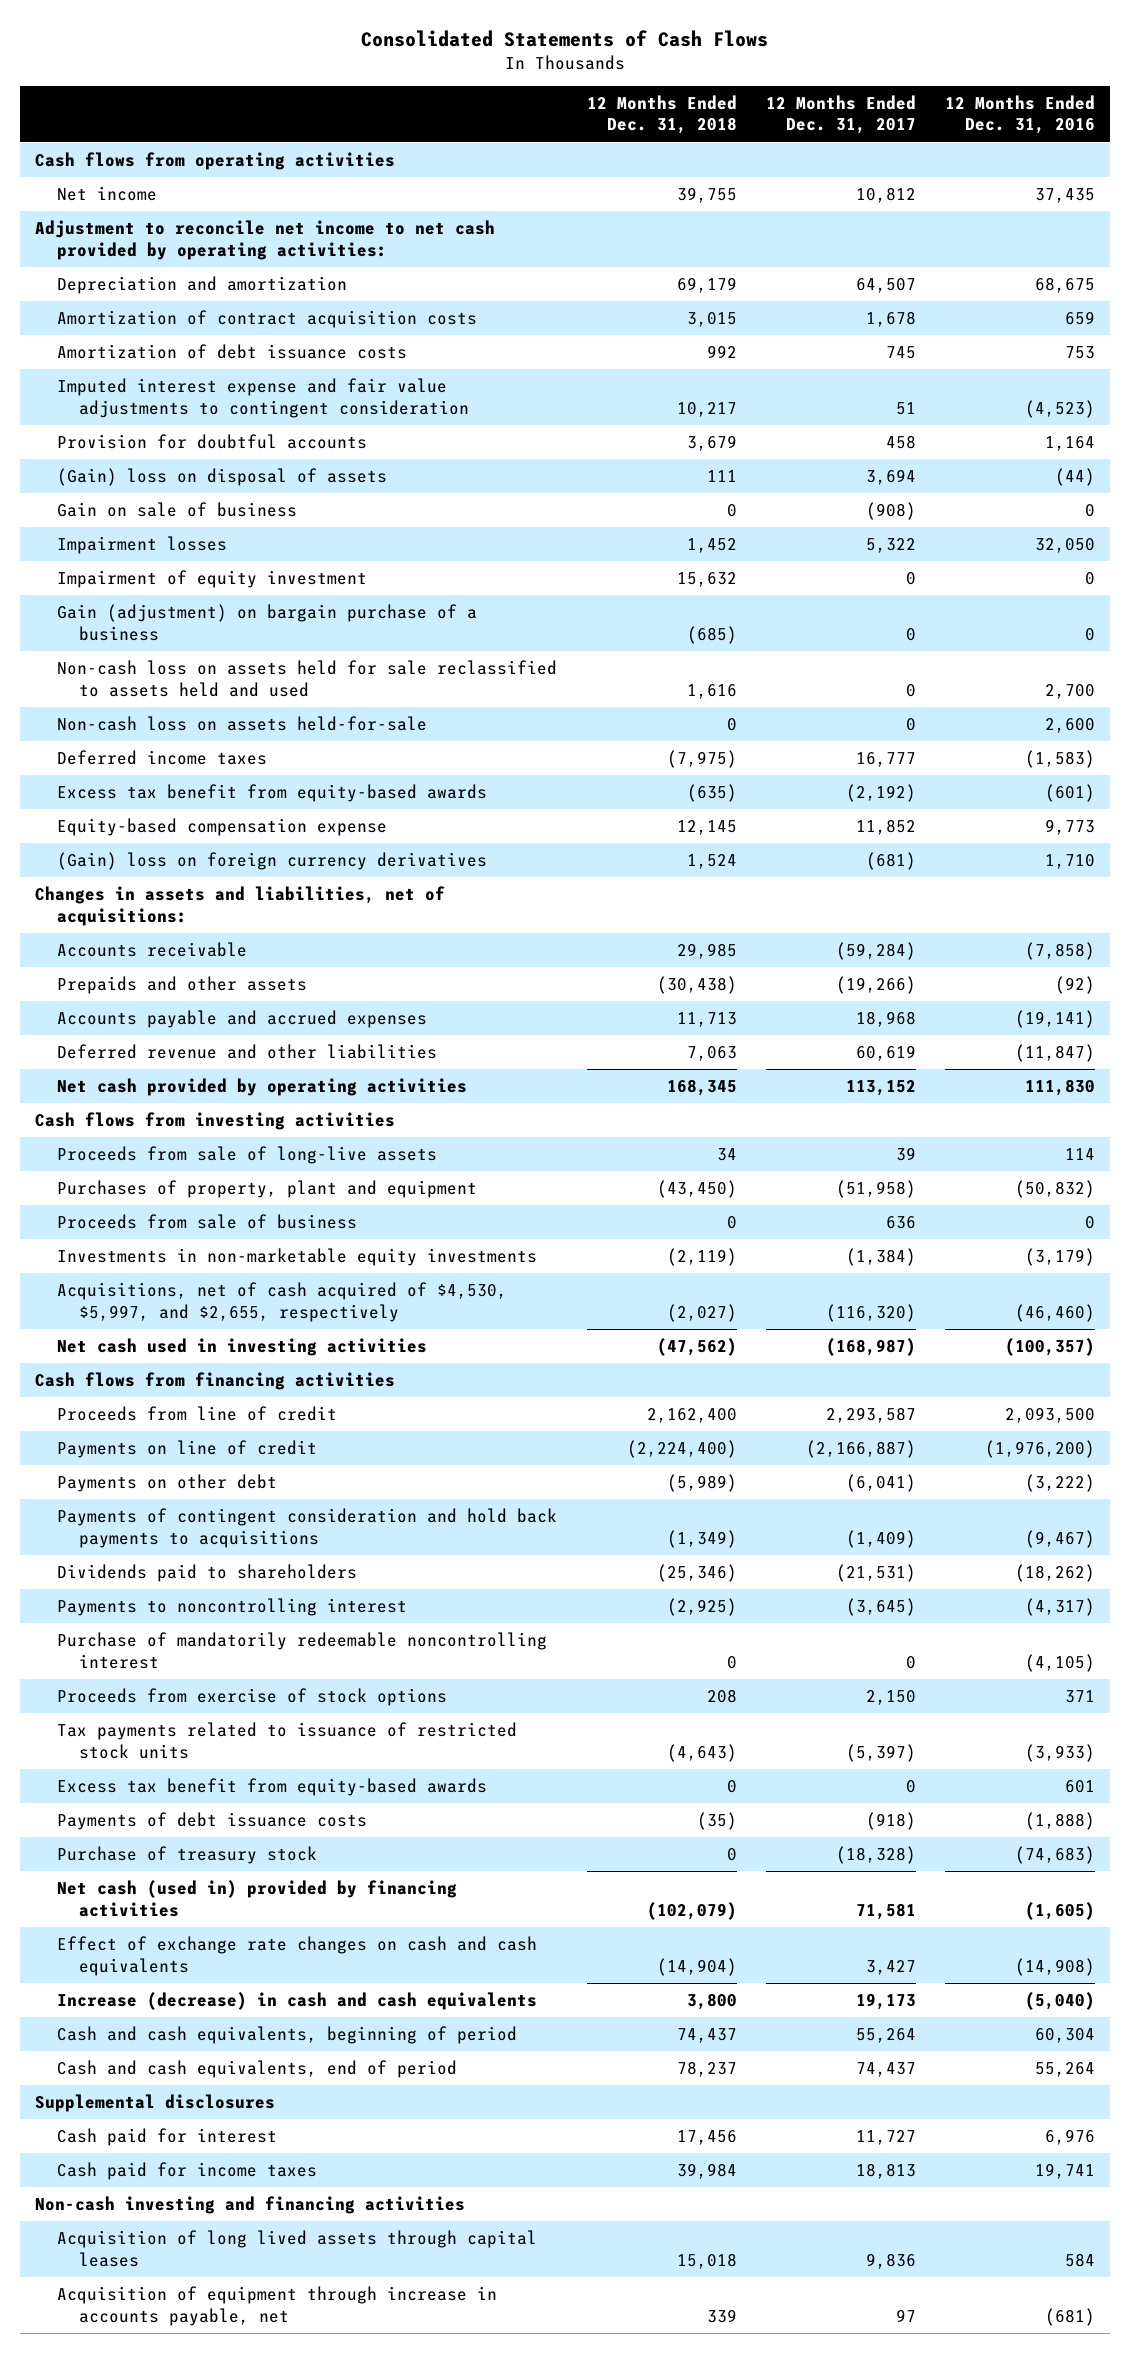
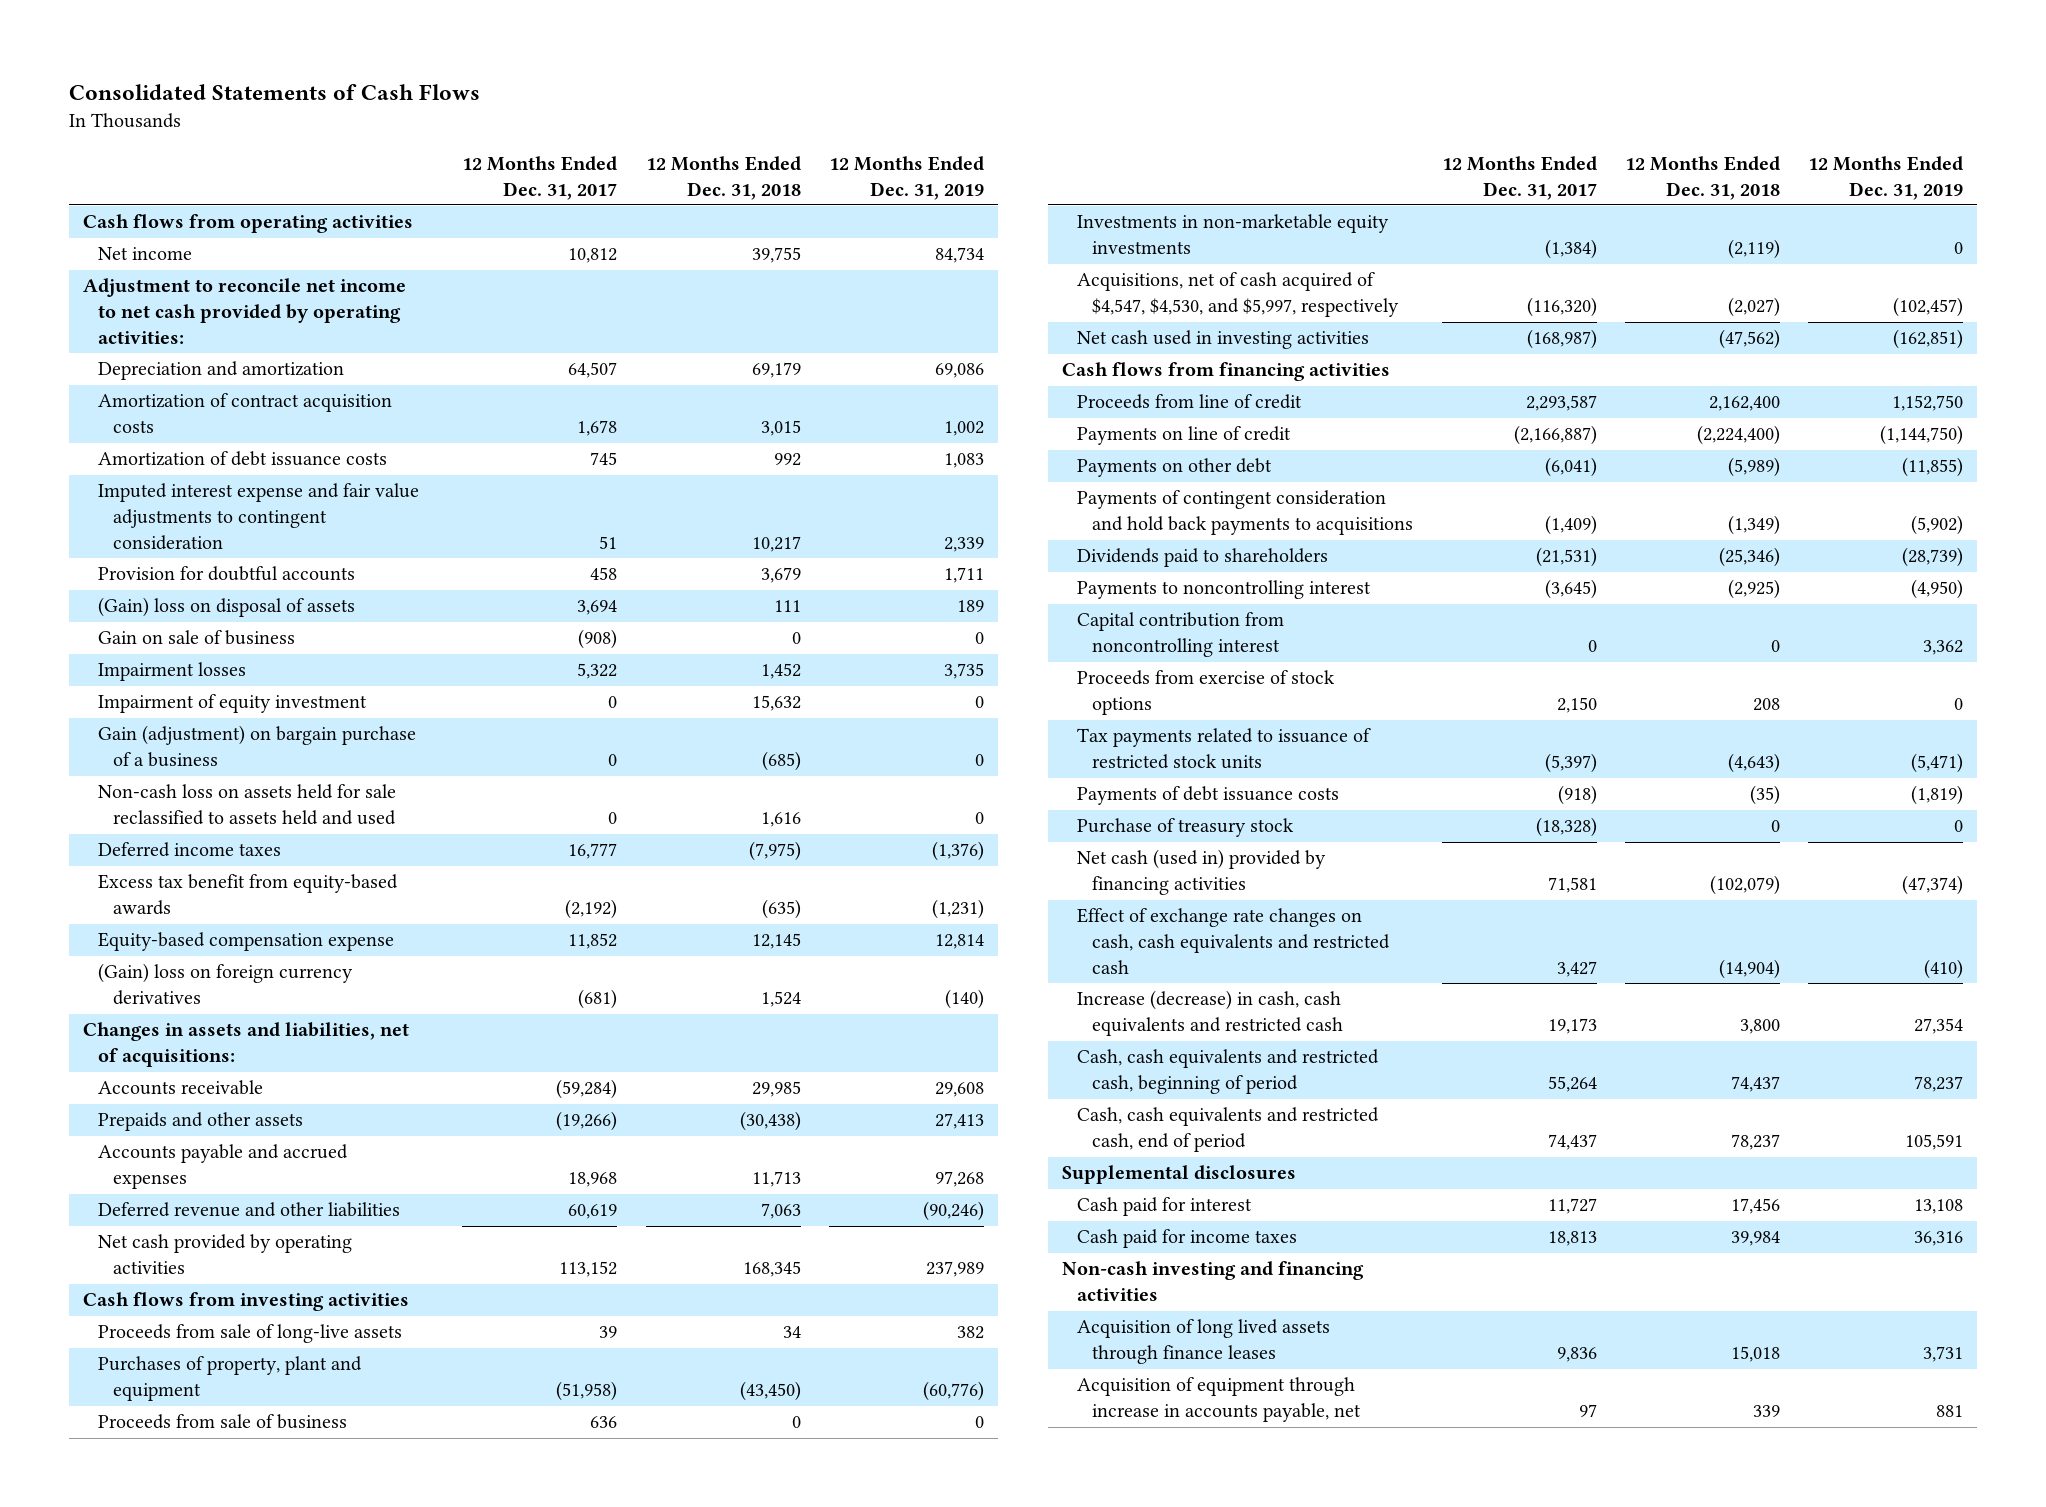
- | 12 Months Ended Dec. 31, 2018 | 12 Months Ended Dec. 31, 2017 | 12 Months Ended Dec. 31, 2016
+ | 12 Months Ended Dec. 31, 2017 | 12 Months Ended Dec. 31, 2018 | 12 Months Ended Dec. 31, 2019
- Non-cash loss on assets held-for-sale | 0 | 0 | 2,600
- Acquisitions, net of cash acquired of $4,530, $5,997, and $2,655, respectively | (2,027) | (116,320) | (46,460)
+ Acquisitions, net of cash acquired of $4,547, $4,530, and $5,997, respectively | (116,320) | (2,027) | (102,457)
- Purchase of mandatorily redeemable noncontrolling interest | 0 | 0 | (4,105)
+ Capital contribution from noncontrolling interest | 0 | 0 | 3,362
- Excess tax benefit from equity-based awards | 0 | 0 | 601
- Effect of exchange rate changes on cash and cash equivalents | (14,904) | 3,427 | (14,908)
- Increase (decrease) in cash and cash equivalents | 3,800 | 19,173 | (5,040)
- Cash and cash equivalents, beginning of period | 74,437 | 55,264 | 60,304
- Cash and cash equivalents, end of period | 78,237 | 74,437 | 55,264
+ Effect of exchange rate changes on cash, cash equivalents and restricted cash | 3,427 | (14,904) | (410)
+ Increase (decrease) in cash, cash equivalents and restricted cash | 19,173 | 3,800 | 27,354
+ Cash, cash equivalents and restricted cash, beginning of period | 55,264 | 74,437 | 78,237
+ Cash, cash equivalents and restricted cash, end of period | 74,437 | 78,237 | 105,591
- Acquisition of long lived assets through capital leases | 15,018 | 9,836 | 584
+ Acquisition of long lived assets through finance leases | 9,836 | 15,018 | 3,731

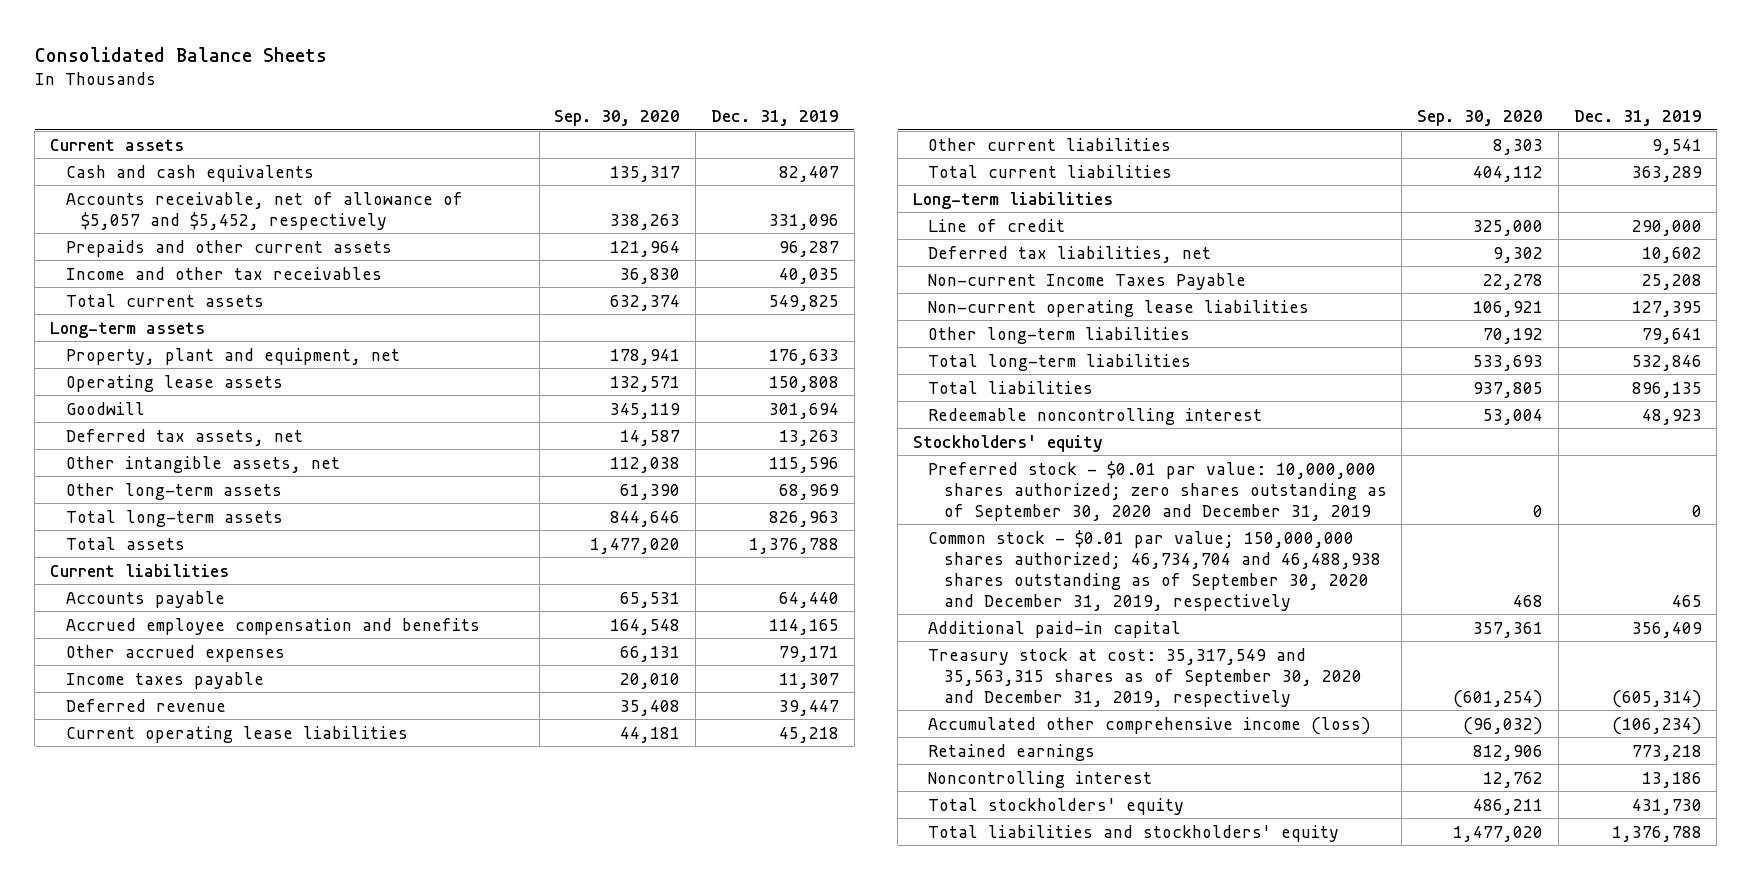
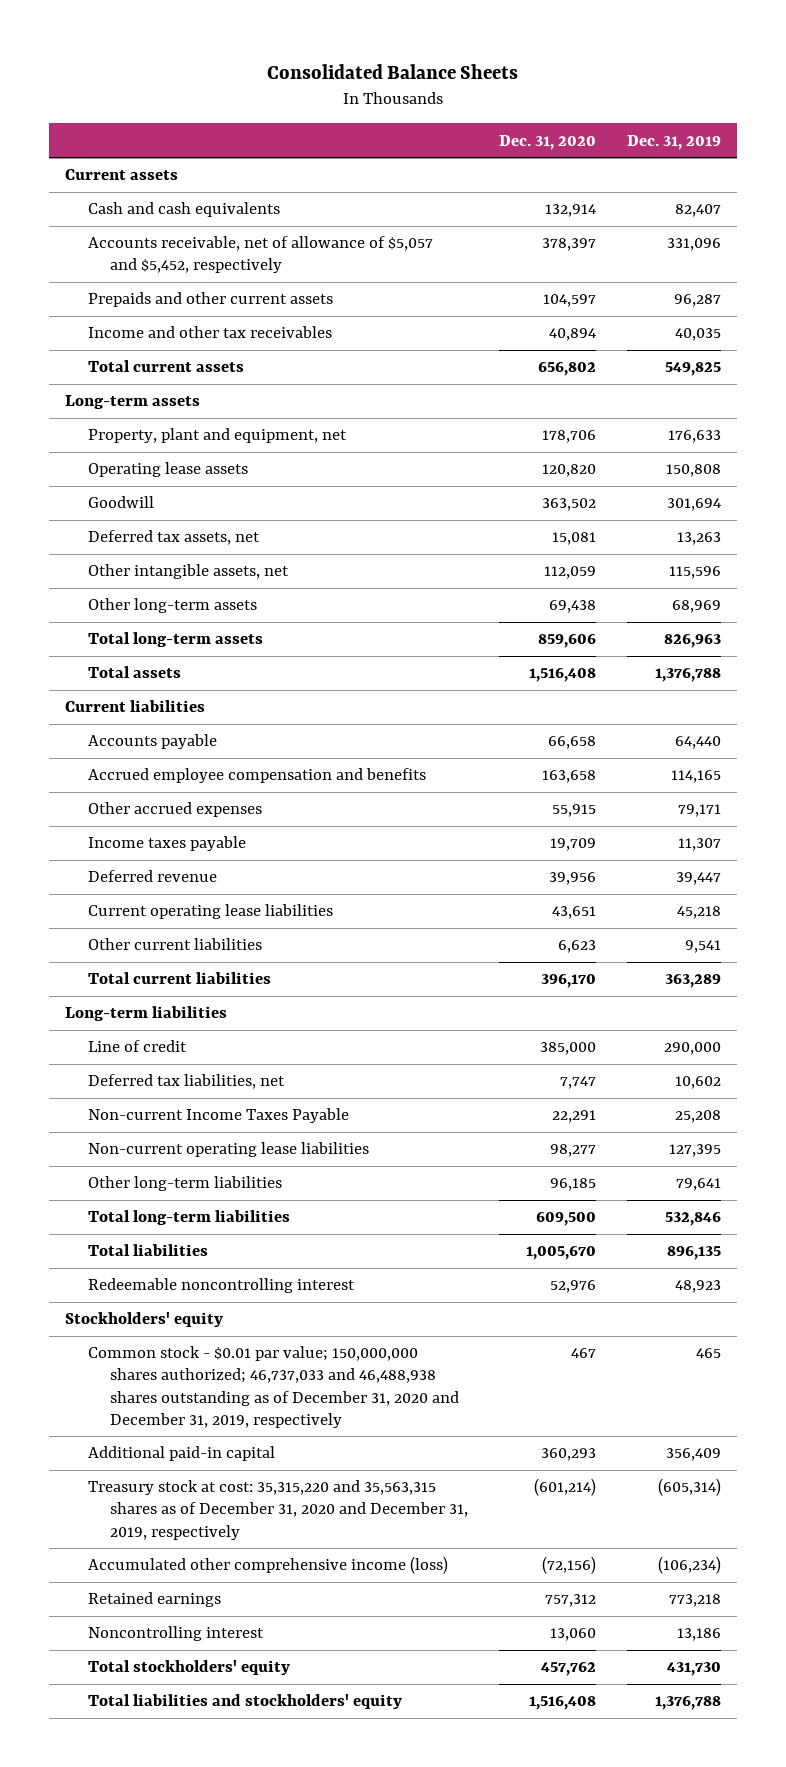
- | Sep. 30, 2020 | Dec. 31, 2019
+ | Dec. 31, 2020 | Dec. 31, 2019
- Preferred stock - $0.01 par value: 10,000,000 shares authorized; zero shares outstanding as of September 30, 2020 and December 31, 2019 | 0 | 0
- Common stock - $0.01 par value; 150,000,000 shares authorized; 46,734,704 and 46,488,938 shares outstanding as of September 30, 2020 and December 31, 2019, respectively | 468 | 465
+ Common stock - $0.01 par value; 150,000,000 shares authorized; 46,737,033 and 46,488,938 shares outstanding as of December 31, 2020 and December 31, 2019, respectively | 467 | 465
- Treasury stock at cost: 35,317,549 and 35,563,315 shares as of September 30, 2020 and December 31, 2019, respectively | (601,254) | (605,314)
+ Treasury stock at cost: 35,315,220 and 35,563,315 shares as of December 31, 2020 and December 31, 2019, respectively | (601,214) | (605,314)

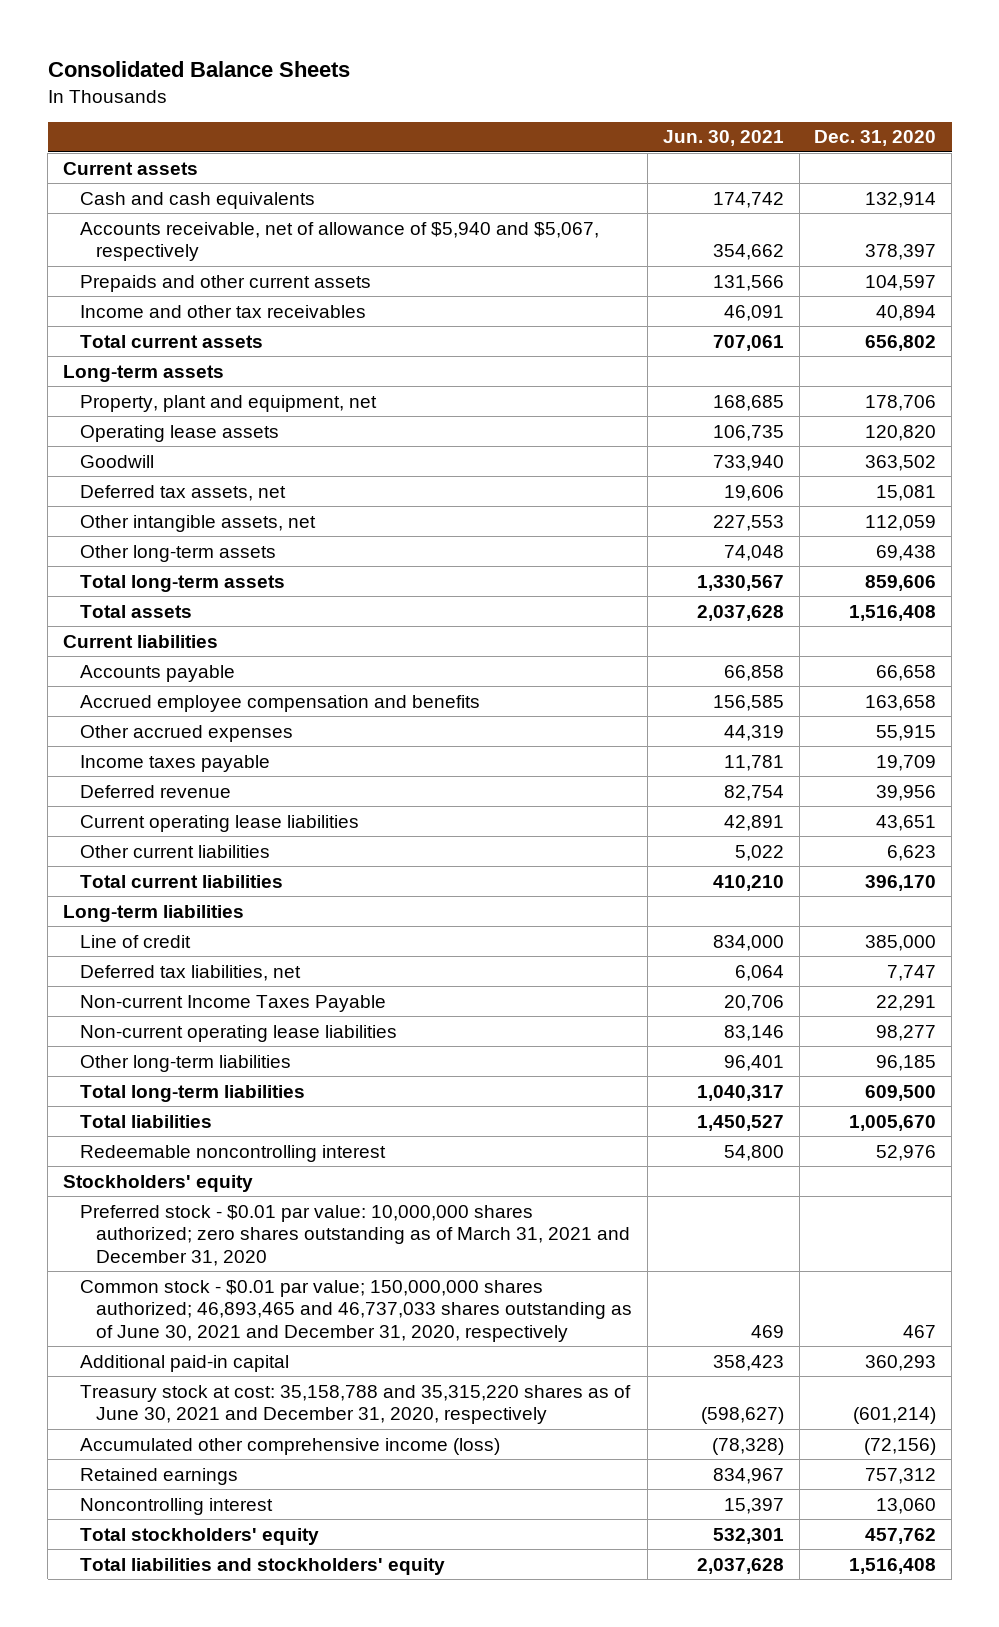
- | Dec. 31, 2020 | Dec. 31, 2019
+ | Jun. 30, 2021 | Dec. 31, 2020
- Accounts receivable, net of allowance of $5,057 and $5,452, respectively | 378,397 | 331,096
+ Accounts receivable, net of allowance of $5,940 and $5,067, respectively | 354,662 | 378,397
- Common stock - $0.01 par value; 150,000,000 shares authorized; 46,737,033 and 46,488,938 shares outstanding as of December 31, 2020 and December 31, 2019, respectively | 467 | 465
+ Preferred stock - $0.01 par value: 10,000,000 shares authorized; zero shares outstanding as of March 31, 2021 and December 31, 2020
+ Common stock - $0.01 par value; 150,000,000 shares authorized; 46,893,465 and 46,737,033 shares outstanding as of June 30, 2021 and December 31, 2020, respectively | 469 | 467
- Treasury stock at cost: 35,315,220 and 35,563,315 shares as of December 31, 2020 and December 31, 2019, respectively | (601,214) | (605,314)
+ Treasury stock at cost: 35,158,788 and 35,315,220 shares as of June 30, 2021 and December 31, 2020, respectively | (598,627) | (601,214)

